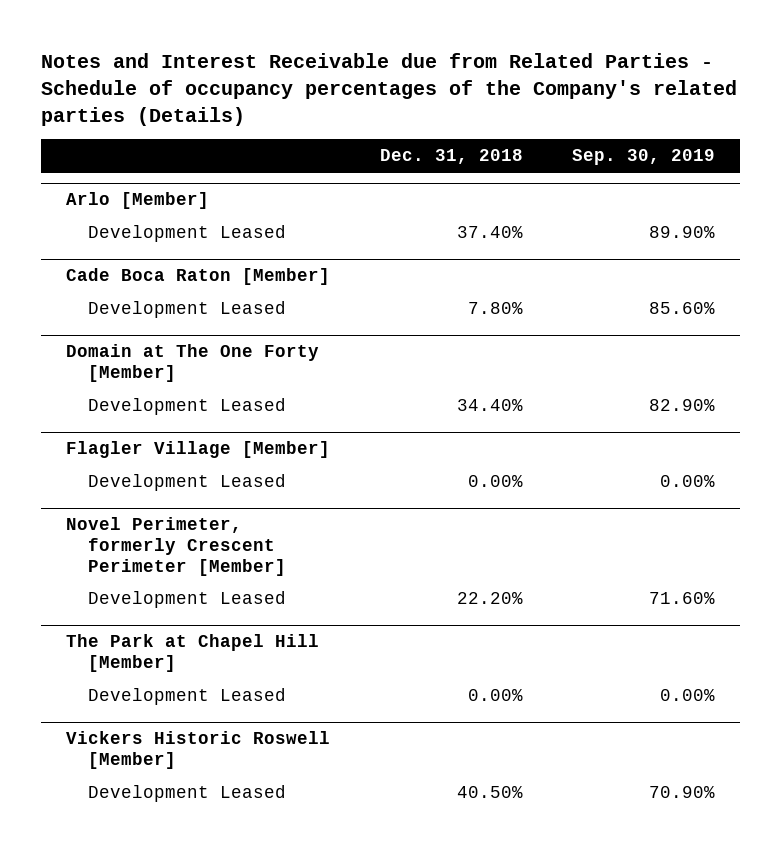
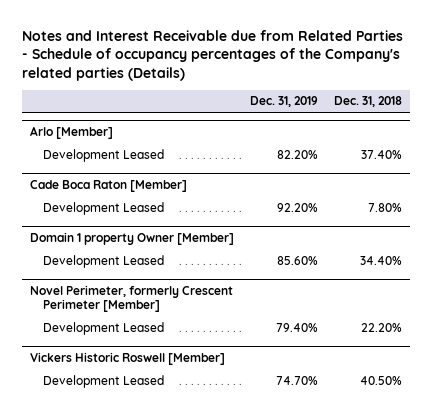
- | Dec. 31, 2018 | Sep. 30, 2019
+ | Dec. 31, 2019 | Dec. 31, 2018
- Domain at The One Forty [Member]
+ Domain 1 property Owner [Member]
- Flagler Village [Member]
- Development Leased | 0.00% | 0.00%
- The Park at Chapel Hill [Member]
- Development Leased | 0.00% | 0.00%

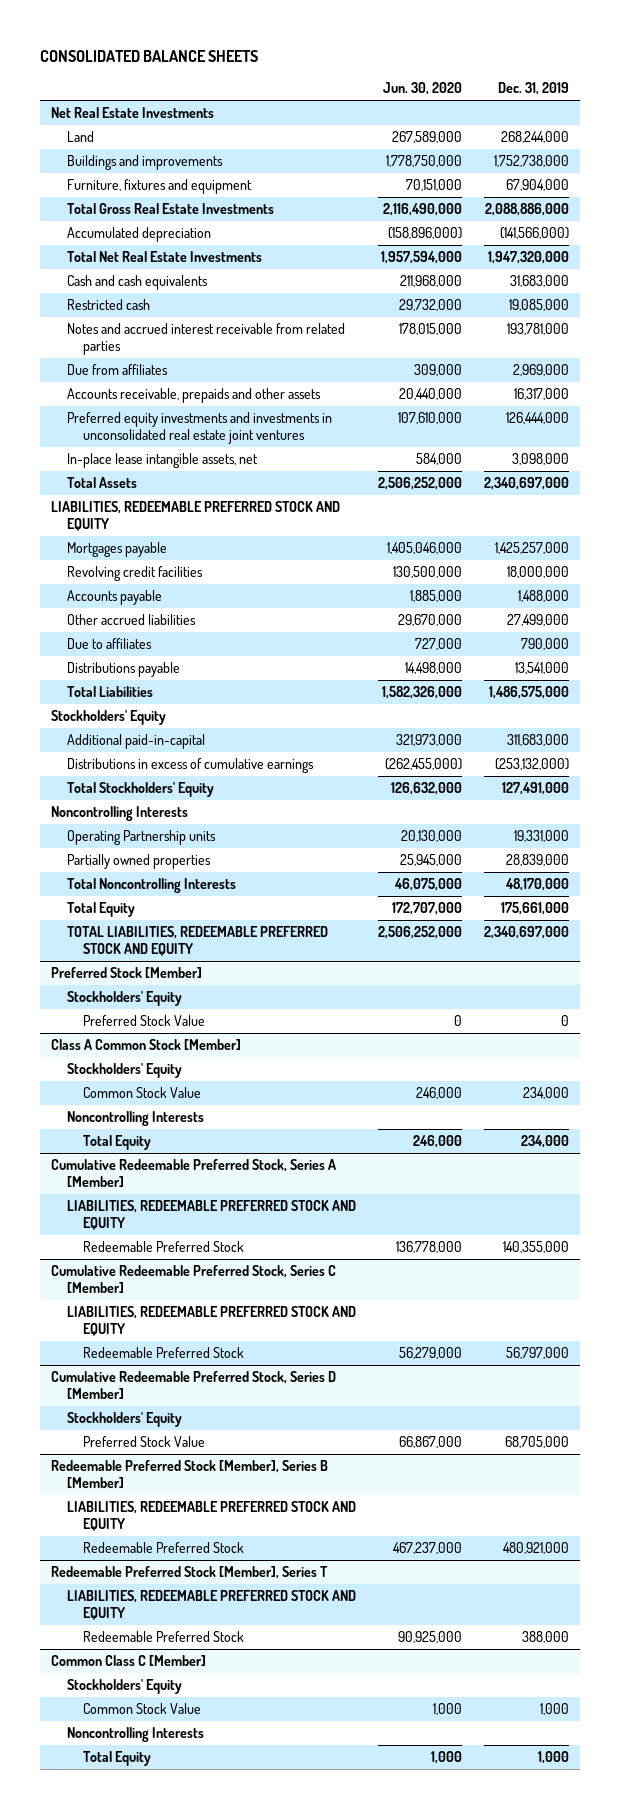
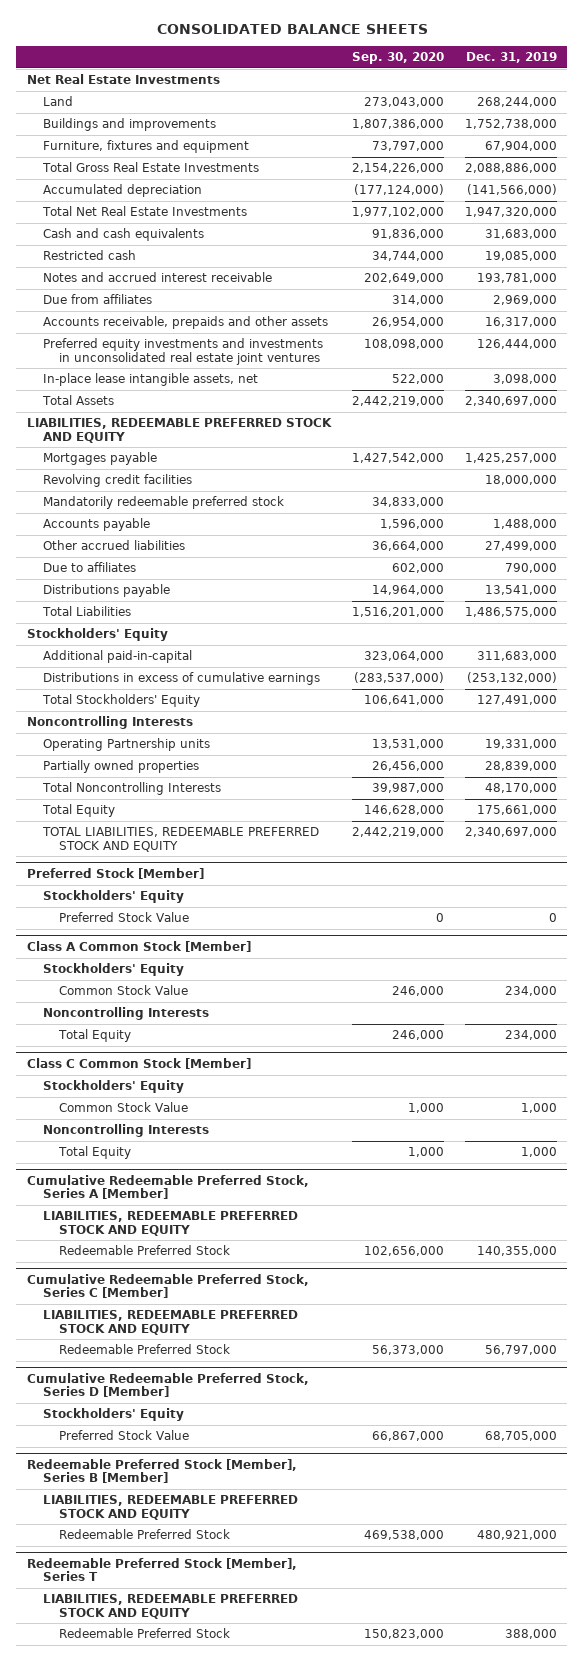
- | Jun. 30, 2020 | Dec. 31, 2019
+ | Sep. 30, 2020 | Dec. 31, 2019
- Notes and accrued interest receivable from related parties | 178,015,000 | 193,781,000
+ Notes and accrued interest receivable | 202,649,000 | 193,781,000
+ Mandatorily redeemable preferred stock | 34,833,000 |
+ Class C Common Stock [Member]
+ Stockholders' Equity
+ Common Stock Value | 1,000 | 1,000
+ Noncontrolling Interests
+ Total Equity | 1,000 | 1,000
- Common Class C [Member]
- Stockholders' Equity
- Common Stock Value | 1,000 | 1,000
- Noncontrolling Interests
- Total Equity | 1,000 | 1,000

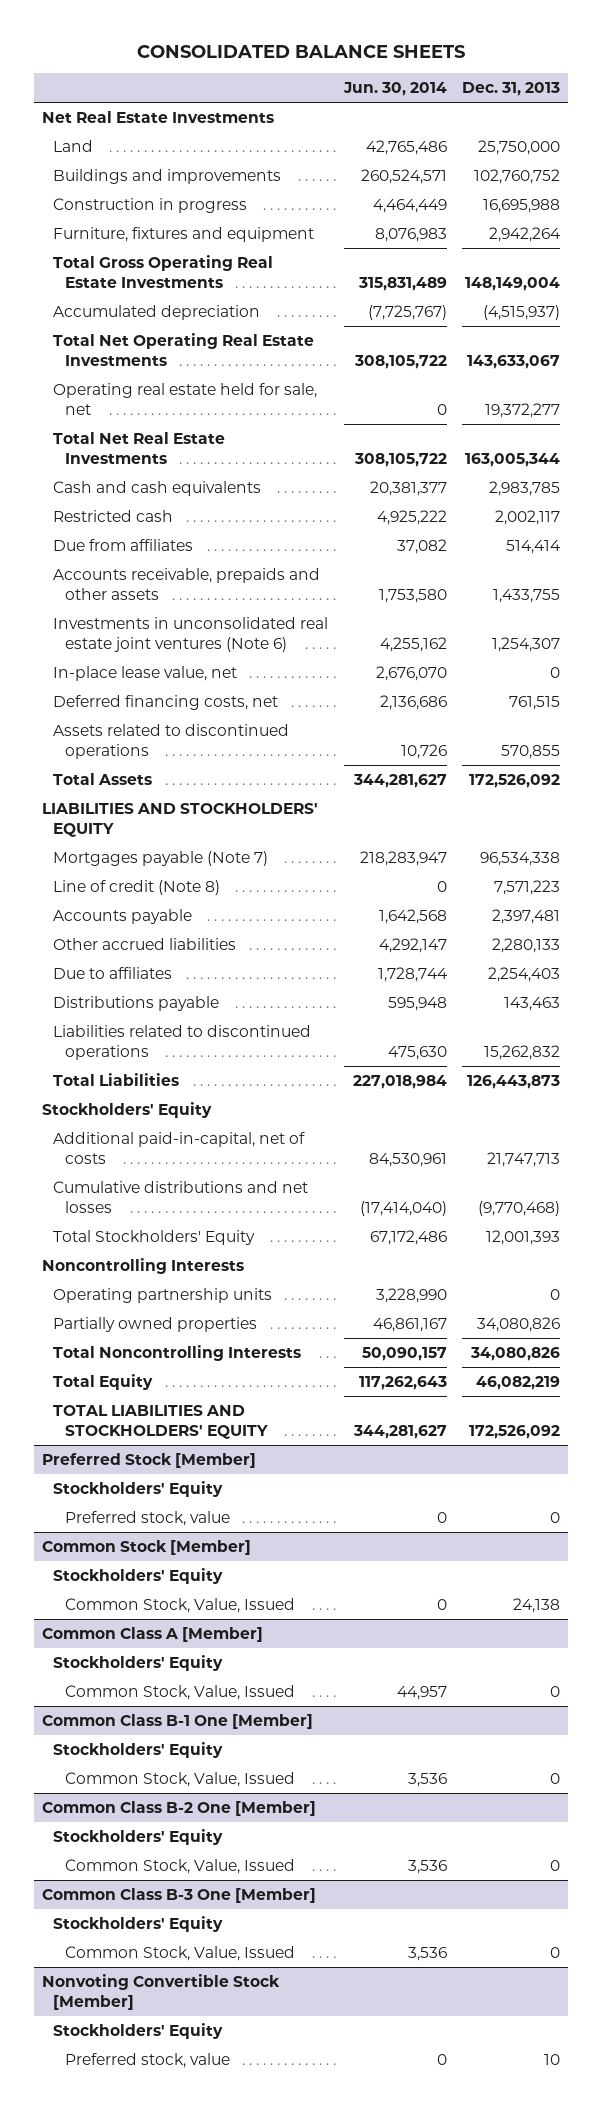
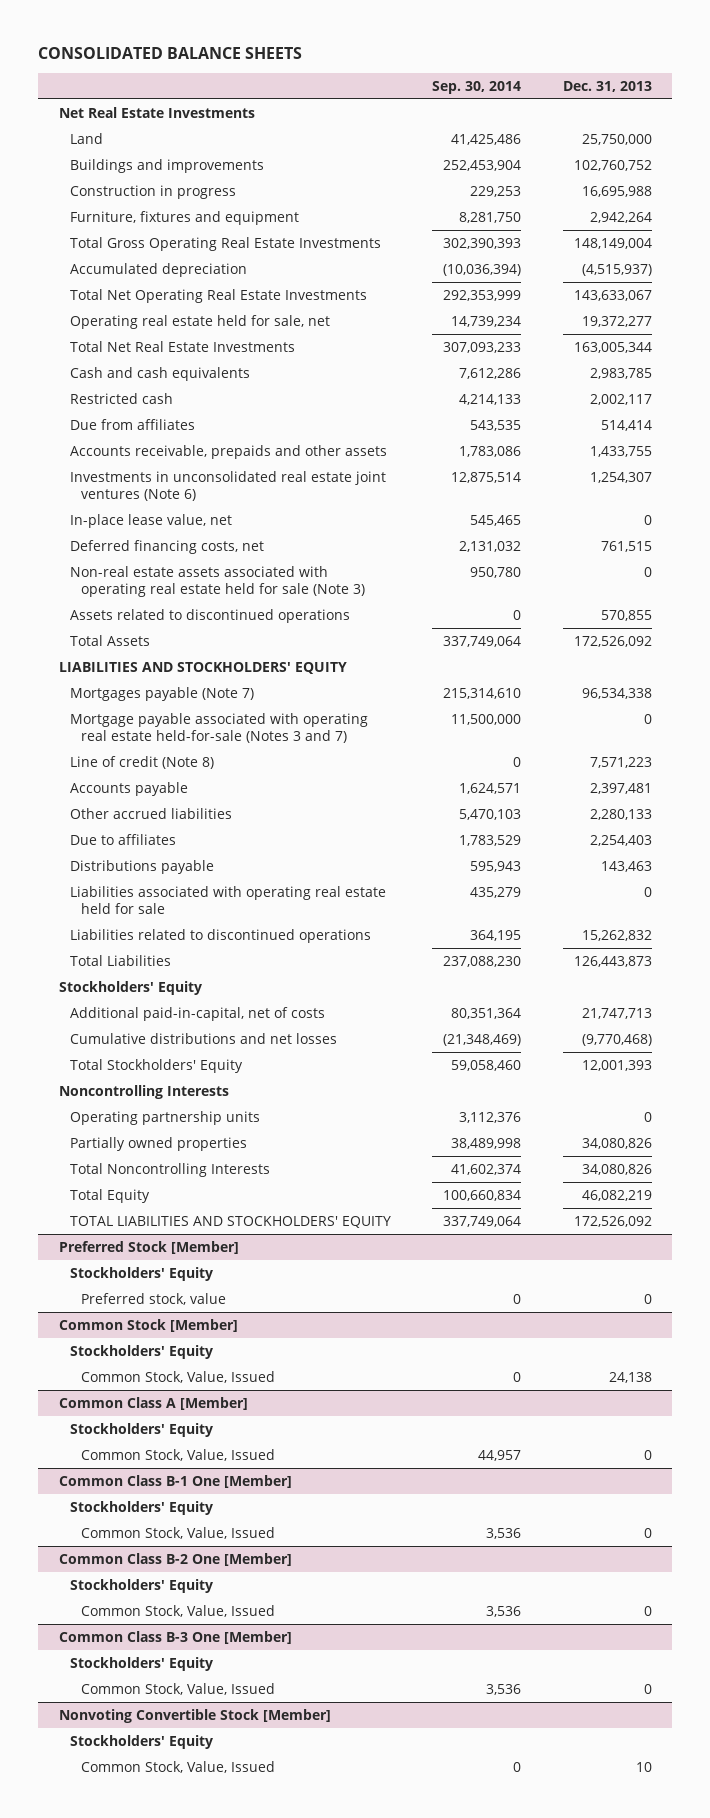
- | Jun. 30, 2014 | Dec. 31, 2013
+ | Sep. 30, 2014 | Dec. 31, 2013
+ Non-real estate assets associated with operating real estate held for sale (Note 3) | 950,780 | 0
+ Mortgage payable associated with operating real estate held-for-sale (Notes 3 and 7) | 11,500,000 | 0
+ Liabilities associated with operating real estate held for sale | 435,279 | 0
@ Nonvoting Convertible Stock [Member]
- Preferred stock, value | 0 | 10
+ Common Stock, Value, Issued | 0 | 10

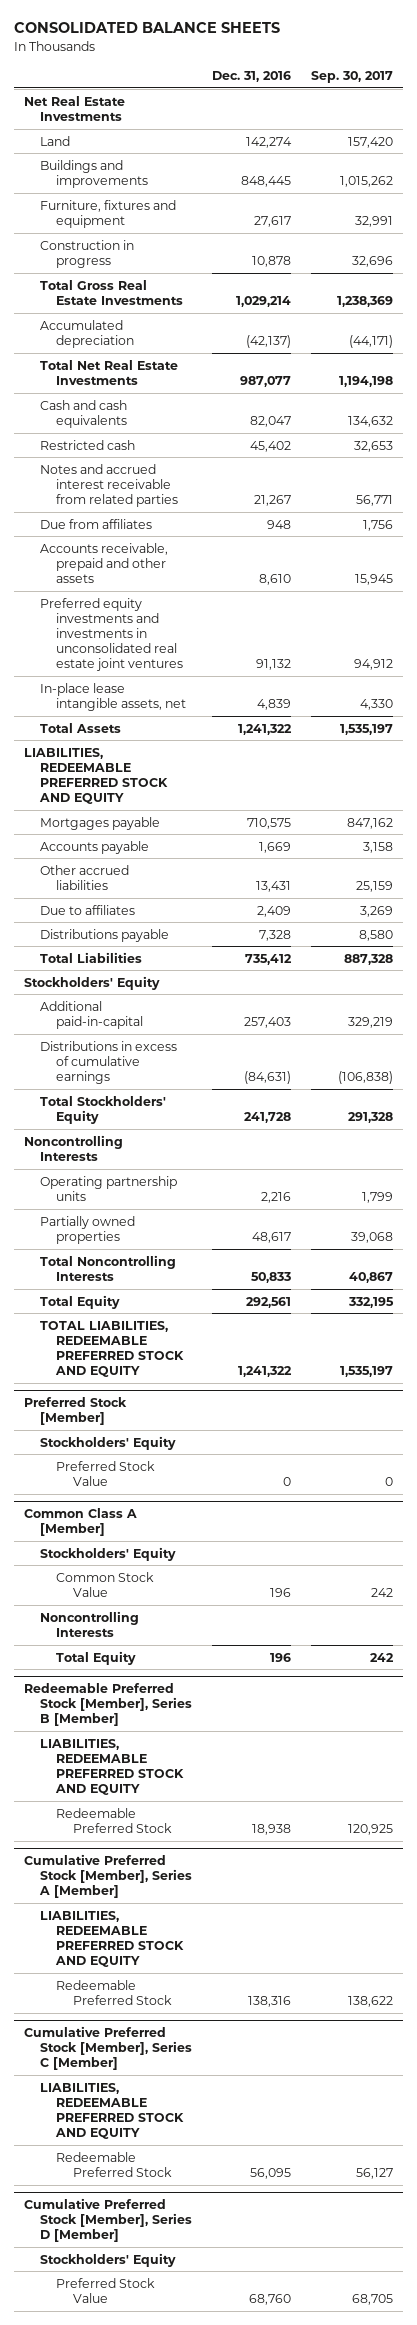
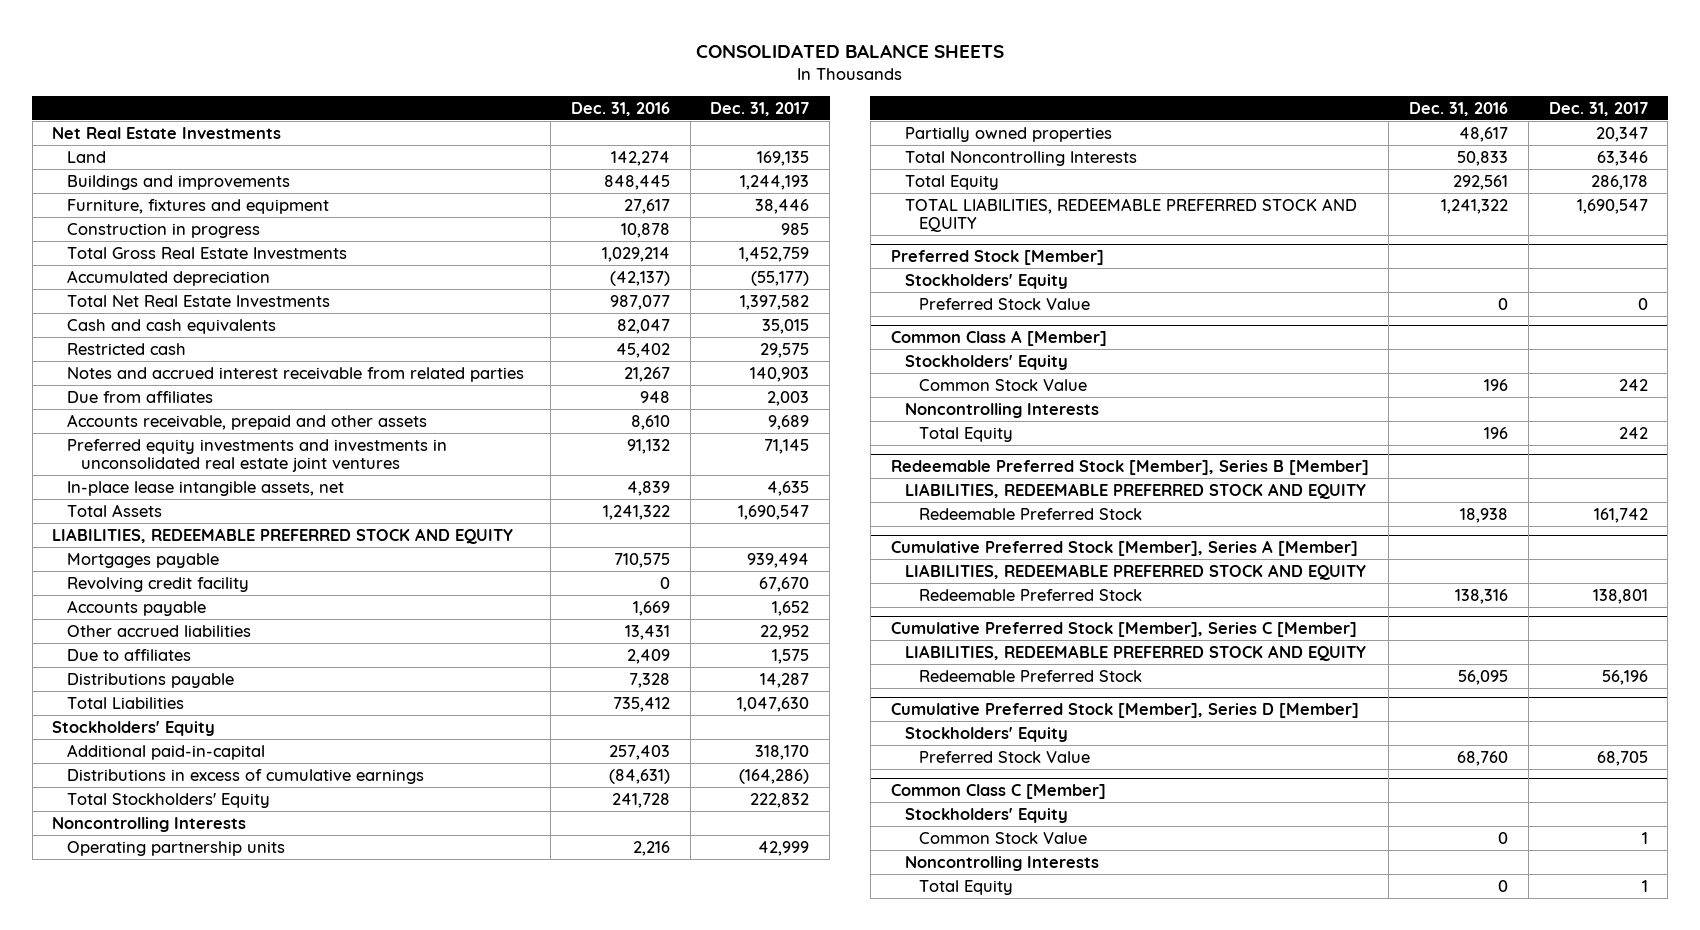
- | Dec. 31, 2016 | Sep. 30, 2017
+ | Dec. 31, 2016 | Dec. 31, 2017
+ Revolving credit facility | 0 | 67,670
+ Common Class C [Member]
+ Stockholders' Equity
+ Common Stock Value | 0 | 1
+ Noncontrolling Interests
+ Total Equity | 0 | 1

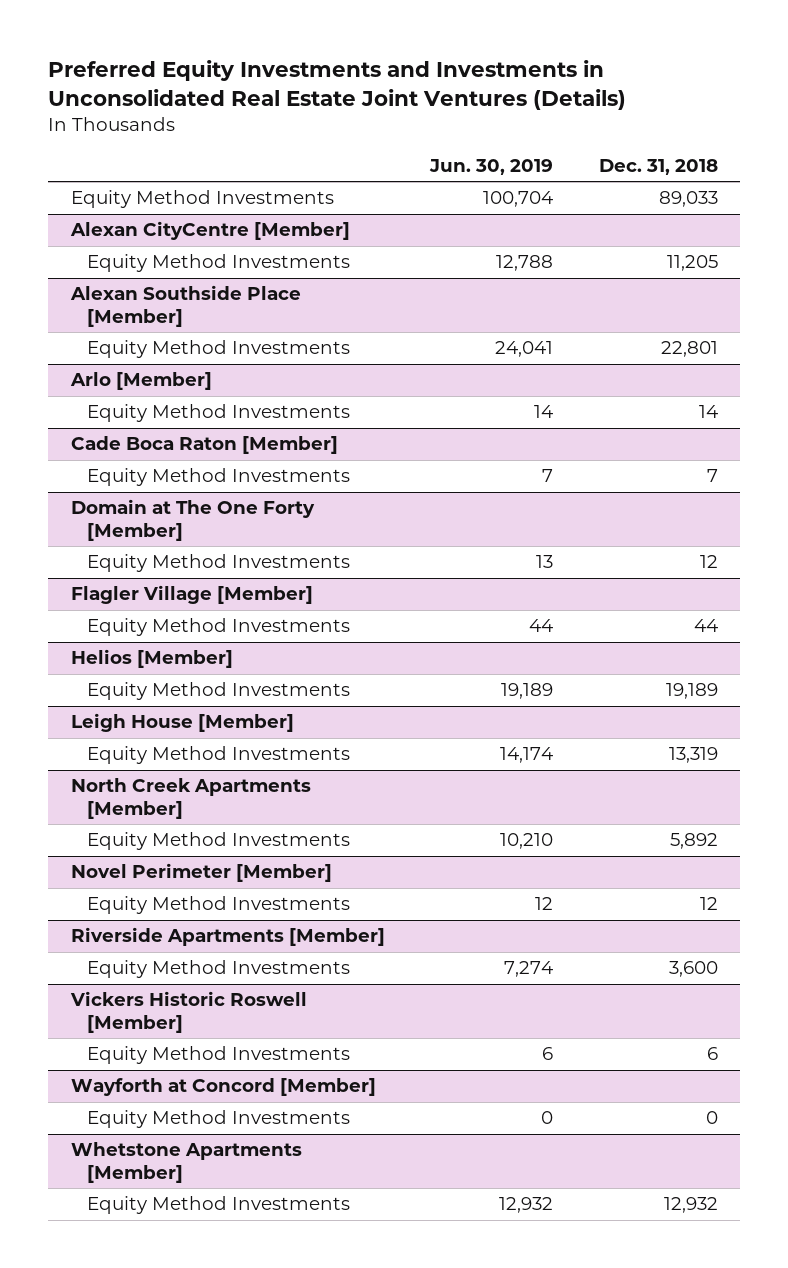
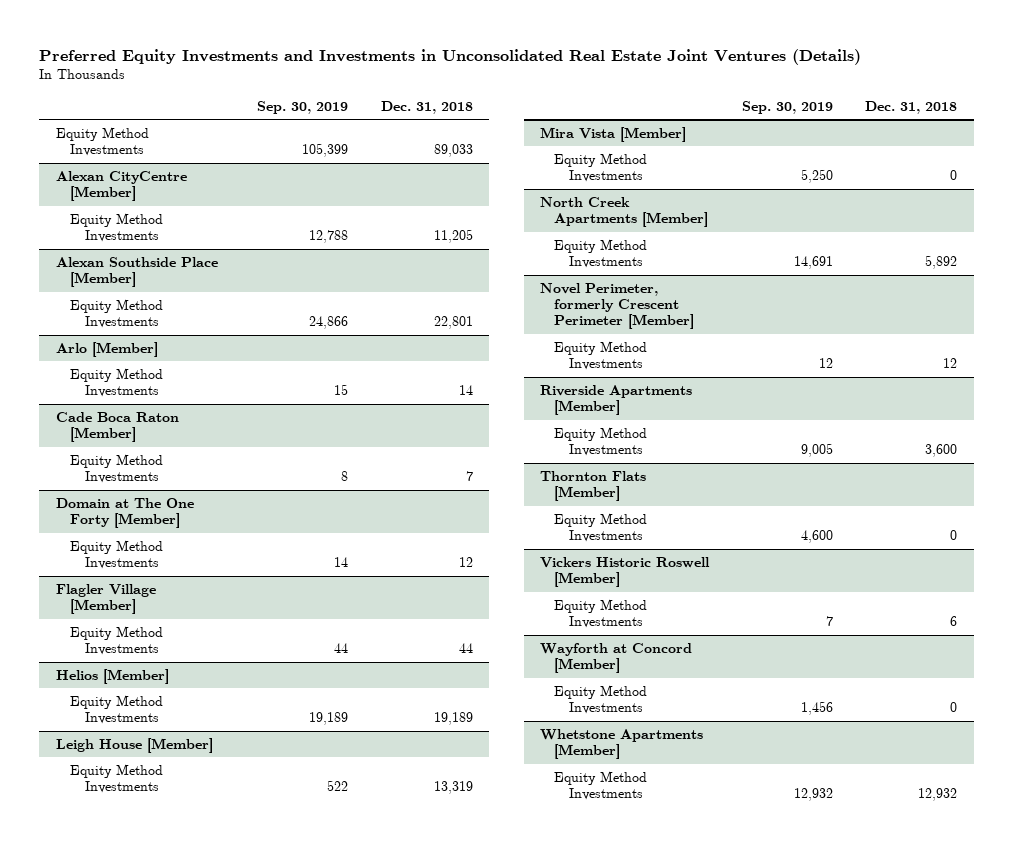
- | Jun. 30, 2019 | Dec. 31, 2018
+ | Sep. 30, 2019 | Dec. 31, 2018
+ Mira Vista [Member]
+ Equity Method Investments | 5,250 | 0
- Novel Perimeter [Member]
+ Novel Perimeter, formerly Crescent Perimeter [Member]
+ Thornton Flats [Member]
+ Equity Method Investments | 4,600 | 0

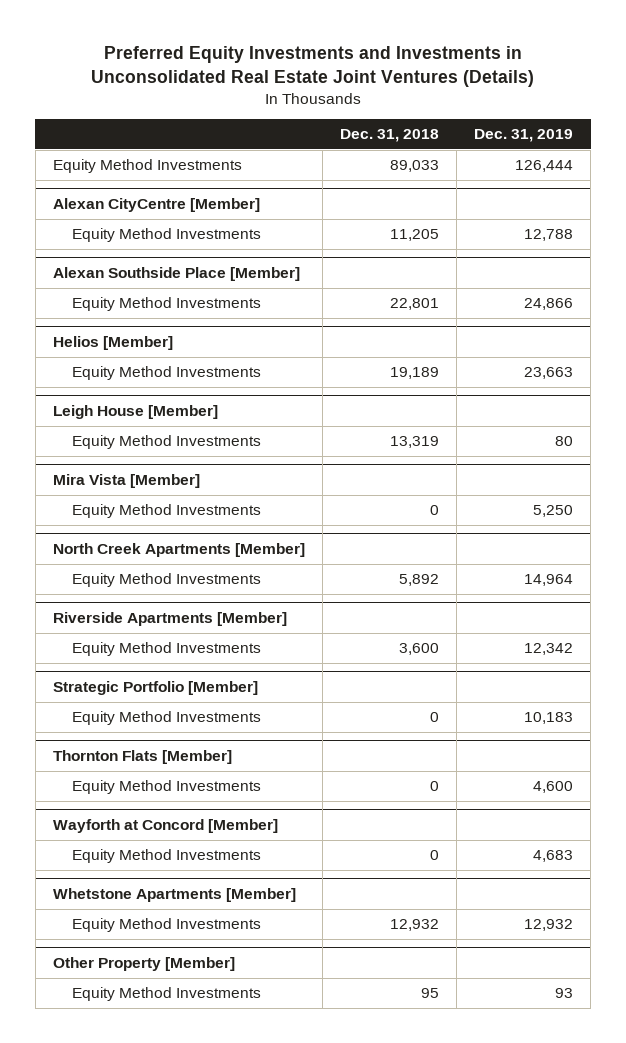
- | Sep. 30, 2019 | Dec. 31, 2018
+ | Dec. 31, 2018 | Dec. 31, 2019
- Arlo [Member]
- Equity Method Investments | 15 | 14
- Cade Boca Raton [Member]
- Equity Method Investments | 8 | 7
- Domain at The One Forty [Member]
- Equity Method Investments | 14 | 12
- Flagler Village [Member]
- Equity Method Investments | 44 | 44
- Novel Perimeter, formerly Crescent Perimeter [Member]
- Equity Method Investments | 12 | 12
+ Strategic Portfolio [Member]
+ Equity Method Investments | 0 | 10,183
- Vickers Historic Roswell [Member]
- Equity Method Investments | 7 | 6
+ Other Property [Member]
+ Equity Method Investments | 95 | 93

